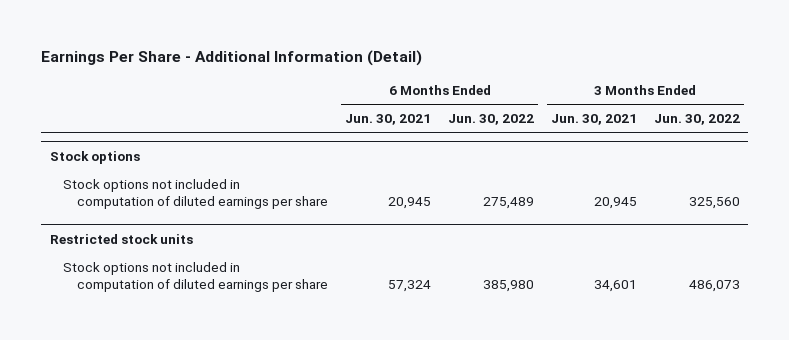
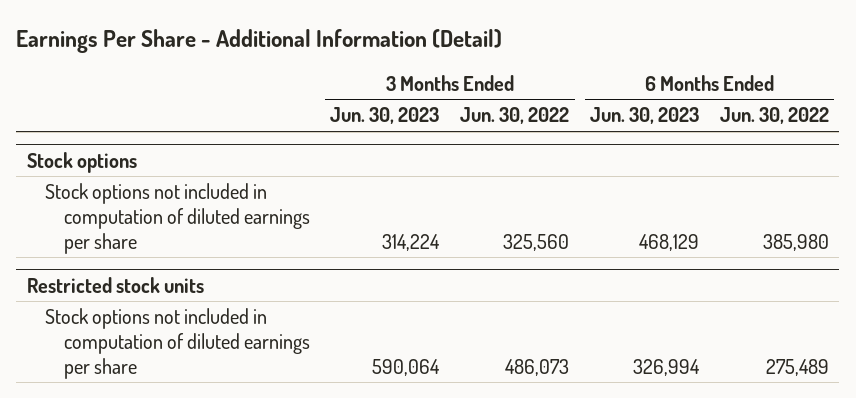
- | 6 Months Ended Jun. 30, 2021 | 6 Months Ended Jun. 30, 2022 | 3 Months Ended Jun. 30, 2021 | 3 Months Ended Jun. 30, 2022
+ | 3 Months Ended Jun. 30, 2023 | 3 Months Ended Jun. 30, 2022 | 6 Months Ended Jun. 30, 2023 | 6 Months Ended Jun. 30, 2022
@ Stock options
- Stock options not included in computation of diluted earnings per share | 20,945 | 275,489 | 20,945 | 325,560
+ Stock options not included in computation of diluted earnings per share | 314,224 | 325,560 | 468,129 | 385,980
@ Restricted stock units
- Stock options not included in computation of diluted earnings per share | 57,324 | 385,980 | 34,601 | 486,073
+ Stock options not included in computation of diluted earnings per share | 590,064 | 486,073 | 326,994 | 275,489

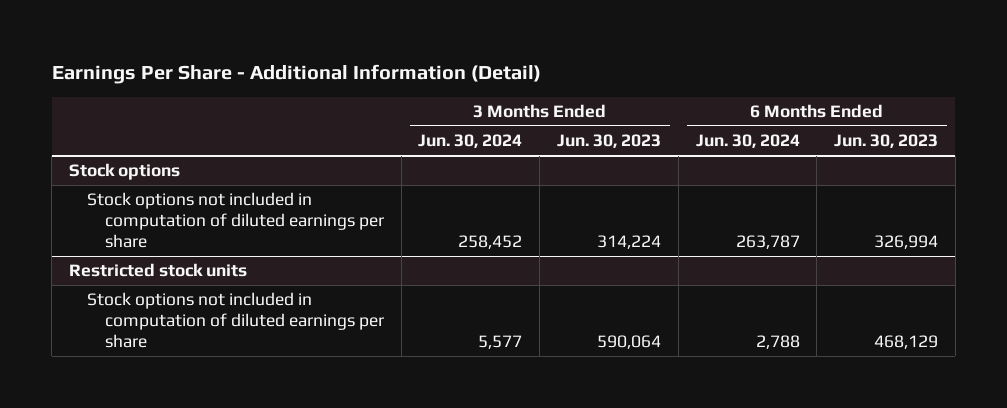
- | 3 Months Ended Jun. 30, 2023 | 3 Months Ended Jun. 30, 2022 | 6 Months Ended Jun. 30, 2023 | 6 Months Ended Jun. 30, 2022
+ | 3 Months Ended Jun. 30, 2024 | 3 Months Ended Jun. 30, 2023 | 6 Months Ended Jun. 30, 2024 | 6 Months Ended Jun. 30, 2023
@ Stock options
- Stock options not included in computation of diluted earnings per share | 314,224 | 325,560 | 468,129 | 385,980
+ Stock options not included in computation of diluted earnings per share | 258,452 | 314,224 | 263,787 | 326,994
@ Restricted stock units
- Stock options not included in computation of diluted earnings per share | 590,064 | 486,073 | 326,994 | 275,489
+ Stock options not included in computation of diluted earnings per share | 5,577 | 590,064 | 2,788 | 468,129

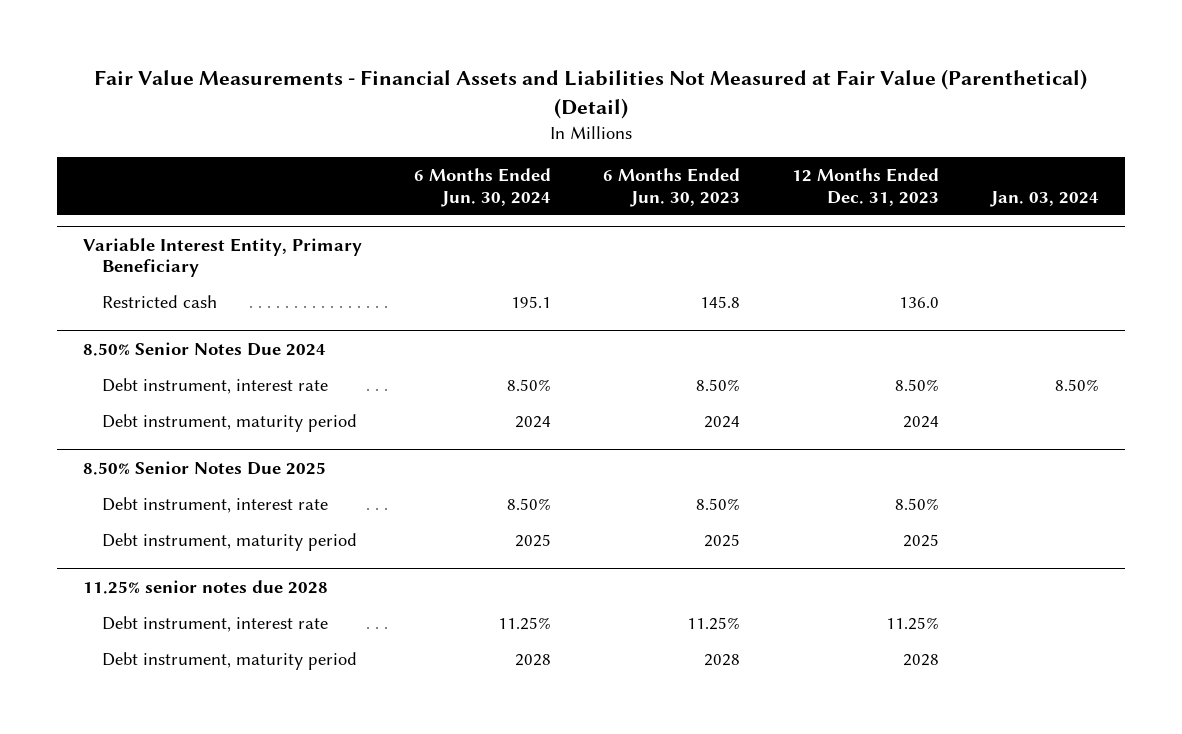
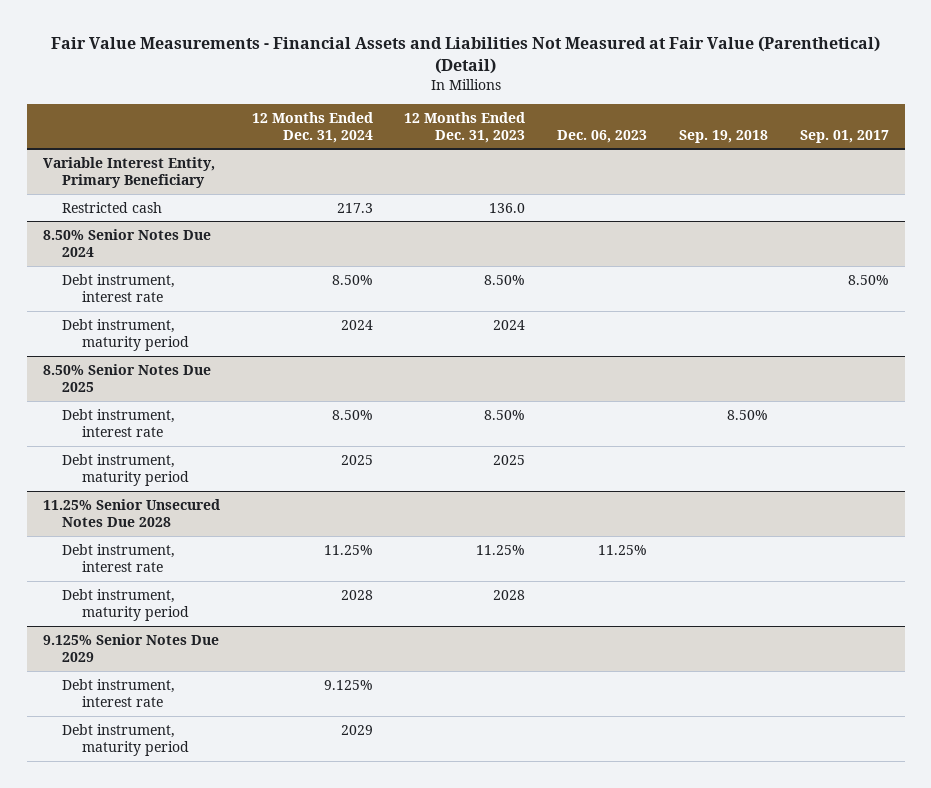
- | 6 Months Ended Jun. 30, 2024 | 6 Months Ended Jun. 30, 2023 | 12 Months Ended Dec. 31, 2023 | Jan. 03, 2024
+ | 12 Months Ended Dec. 31, 2024 | 12 Months Ended Dec. 31, 2023 | Dec. 06, 2023 | Sep. 19, 2018 | Sep. 01, 2017
- 11.25% senior notes due 2028
+ 11.25% Senior Unsecured Notes Due 2028
+ 9.125% Senior Notes Due 2029
+ Debt instrument, interest rate | 9.125% | | | |
+ Debt instrument, maturity period | 2029 | | | |

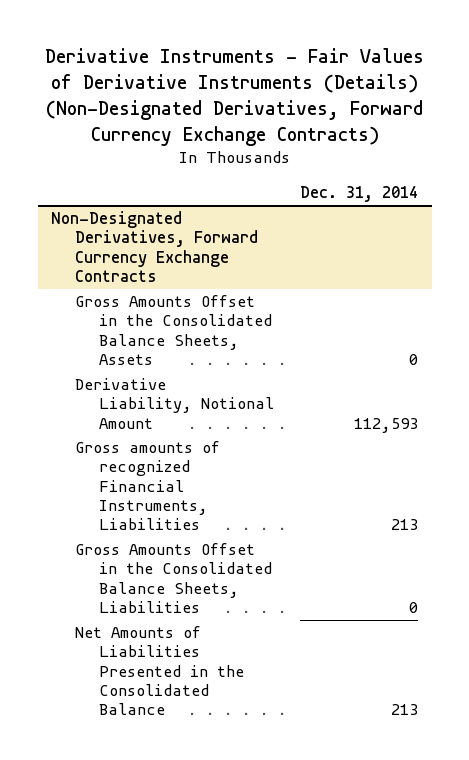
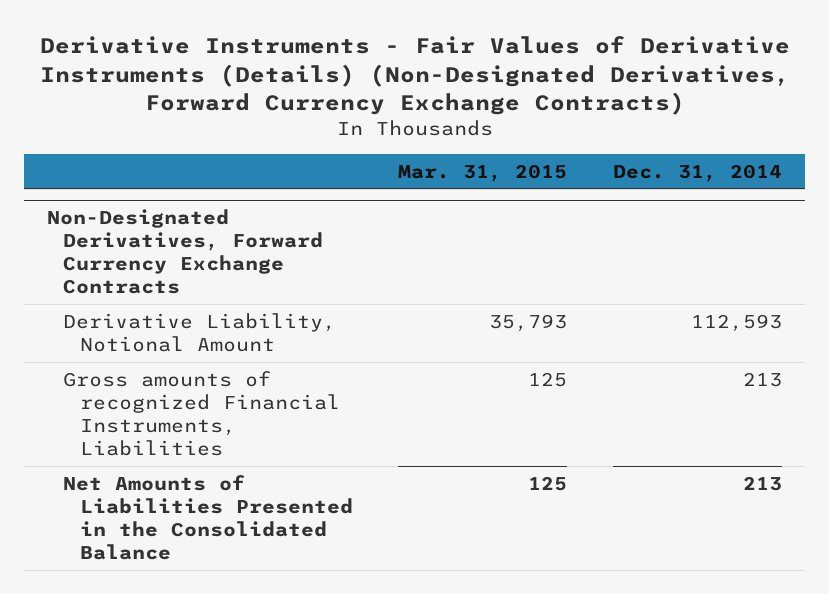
- | Dec. 31, 2014
+ | Mar. 31, 2015 | Dec. 31, 2014
@ Non-Designated Derivatives, Forward Currency Exchange Contracts
- Gross Amounts Offset in the Consolidated Balance Sheets, Assets | 0
- Gross Amounts Offset in the Consolidated Balance Sheets, Liabilities | 0

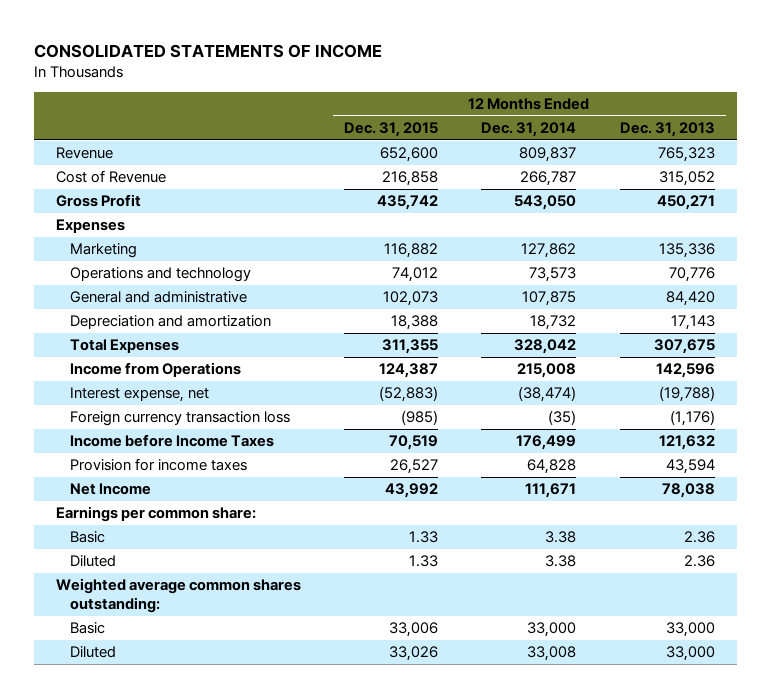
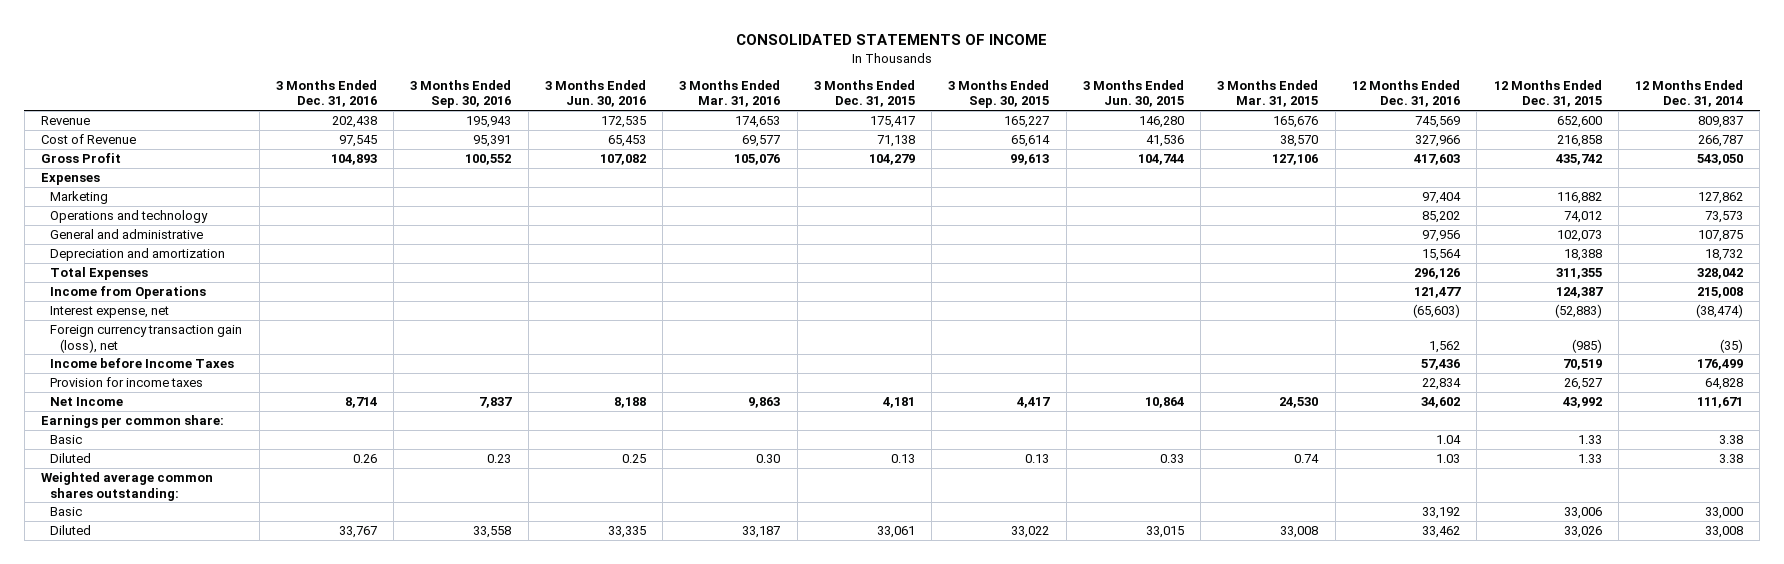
- | 12 Months Ended Dec. 31, 2015 | 12 Months Ended Dec. 31, 2014 | 12 Months Ended Dec. 31, 2013
+ | 3 Months Ended Dec. 31, 2016 | 3 Months Ended Sep. 30, 2016 | 3 Months Ended Jun. 30, 2016 | 3 Months Ended Mar. 31, 2016 | 3 Months Ended Dec. 31, 2015 | 3 Months Ended Sep. 30, 2015 | 3 Months Ended Jun. 30, 2015 | 3 Months Ended Mar. 31, 2015 | 12 Months Ended Dec. 31, 2016 | 12 Months Ended Dec. 31, 2015 | 12 Months Ended Dec. 31, 2014
- Foreign currency transaction loss | (985) | (35) | (1,176)
+ Foreign currency transaction gain (loss), net | | | | | | | | | 1,562 | (985) | (35)

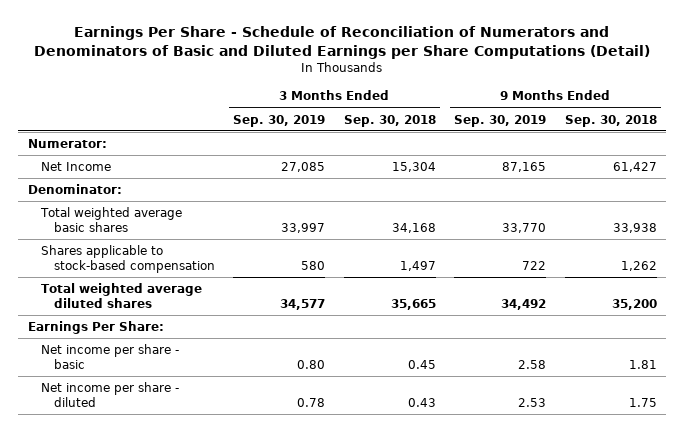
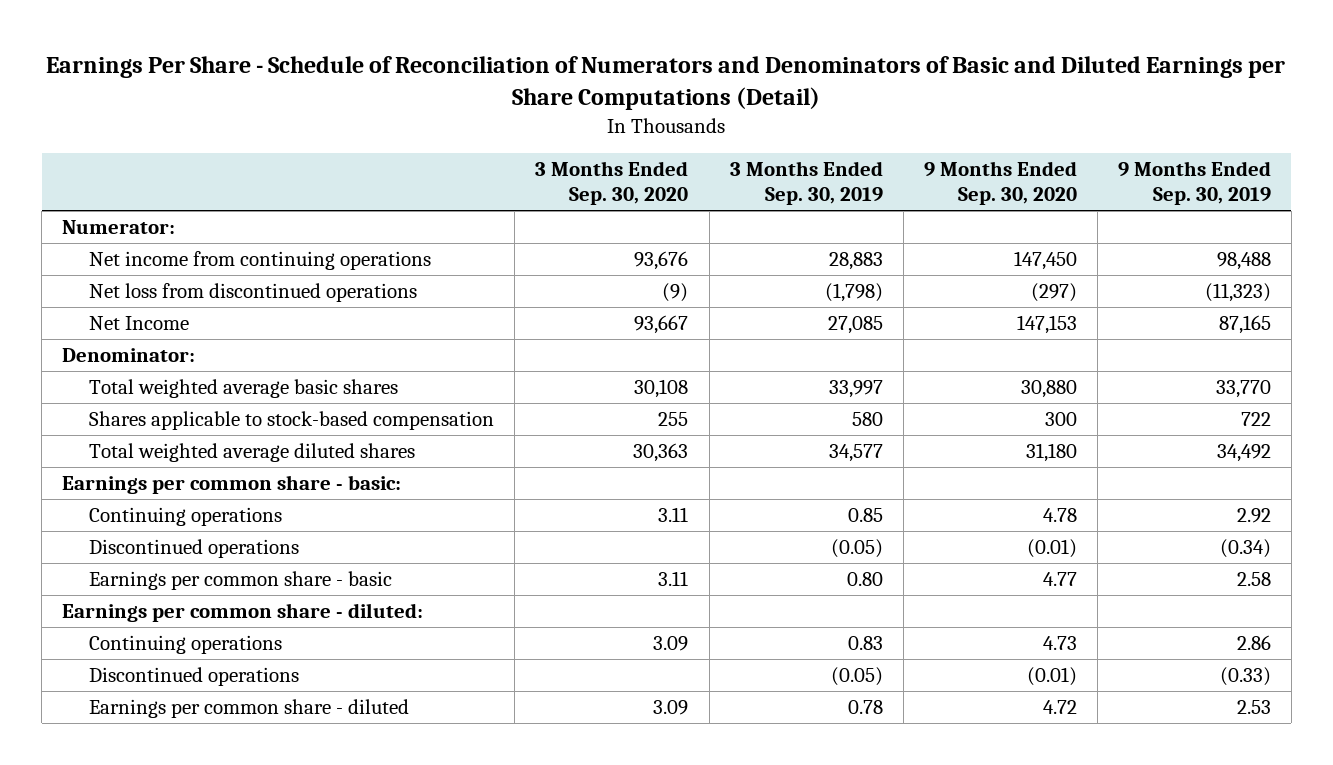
- | 3 Months Ended Sep. 30, 2019 | 3 Months Ended Sep. 30, 2018 | 9 Months Ended Sep. 30, 2019 | 9 Months Ended Sep. 30, 2018
+ | 3 Months Ended Sep. 30, 2020 | 3 Months Ended Sep. 30, 2019 | 9 Months Ended Sep. 30, 2020 | 9 Months Ended Sep. 30, 2019
+ Net income from continuing operations | 93,676 | 28,883 | 147,450 | 98,488
+ Net loss from discontinued operations | (9) | (1,798) | (297) | (11,323)
- Earnings Per Share:
- Net income per share - basic | 0.80 | 0.45 | 2.58 | 1.81
- Net income per share - diluted | 0.78 | 0.43 | 2.53 | 1.75
+ Earnings per common share - basic:
+ Continuing operations | 3.11 | 0.85 | 4.78 | 2.92
+ Discontinued operations | | (0.05) | (0.01) | (0.34)
+ Earnings per common share - basic | 3.11 | 0.80 | 4.77 | 2.58
+ Earnings per common share - diluted:
+ Continuing operations | 3.09 | 0.83 | 4.73 | 2.86
+ Discontinued operations | | (0.05) | (0.01) | (0.33)
+ Earnings per common share - diluted | 3.09 | 0.78 | 4.72 | 2.53

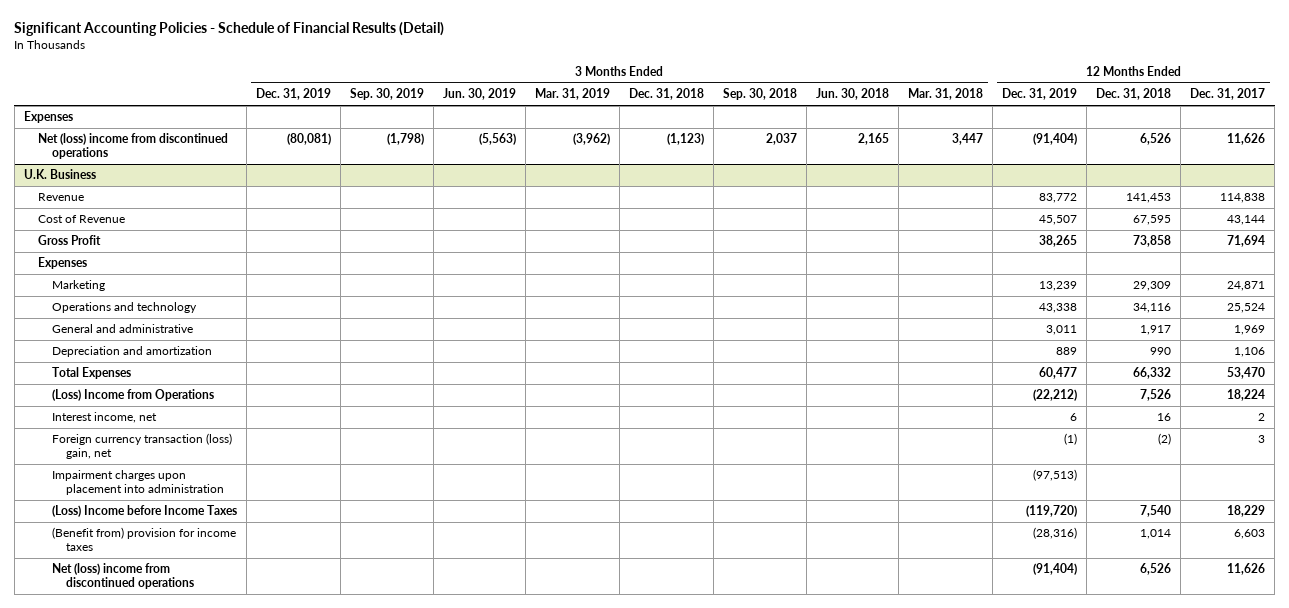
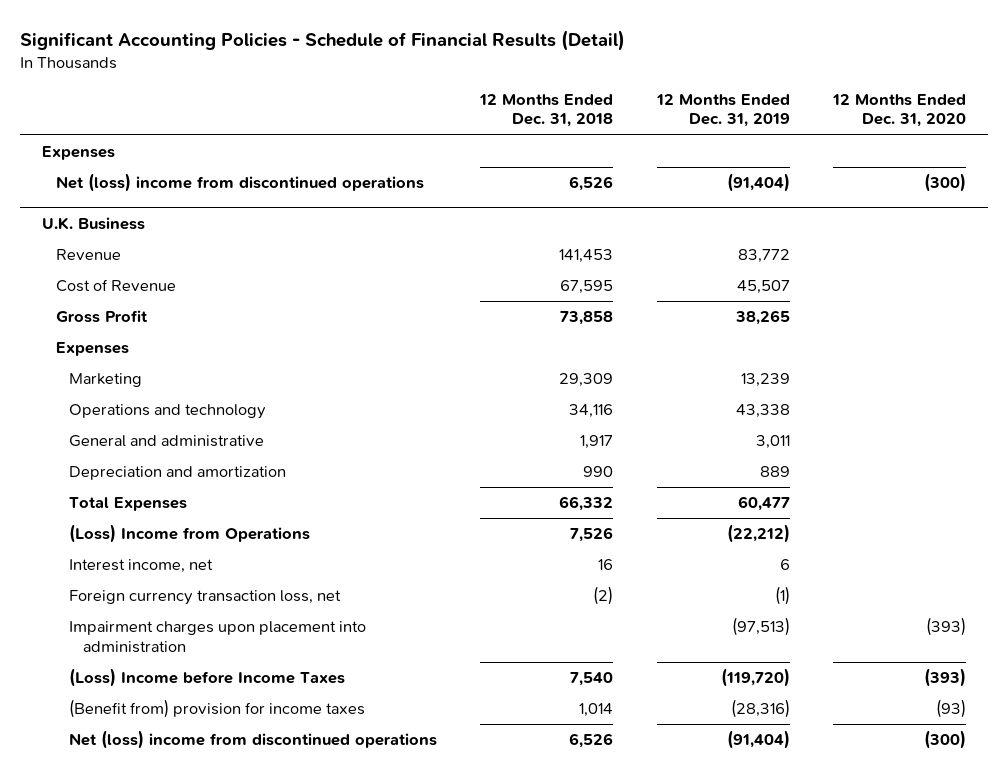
- | 3 Months Ended Dec. 31, 2019 | 3 Months Ended Sep. 30, 2019 | 3 Months Ended Jun. 30, 2019 | 3 Months Ended Mar. 31, 2019 | 3 Months Ended Dec. 31, 2018 | 3 Months Ended Sep. 30, 2018 | 3 Months Ended Jun. 30, 2018 | 3 Months Ended Mar. 31, 2018 | 12 Months Ended Dec. 31, 2019 | 12 Months Ended Dec. 31, 2018 | 12 Months Ended Dec. 31, 2017
+ | 12 Months Ended Dec. 31, 2018 | 12 Months Ended Dec. 31, 2019 | 12 Months Ended Dec. 31, 2020
@ U.K. Business
- Foreign currency transaction (loss) gain, net | | | | | | | | | (1) | (2) | 3
+ Foreign currency transaction loss, net | (2) | (1) |

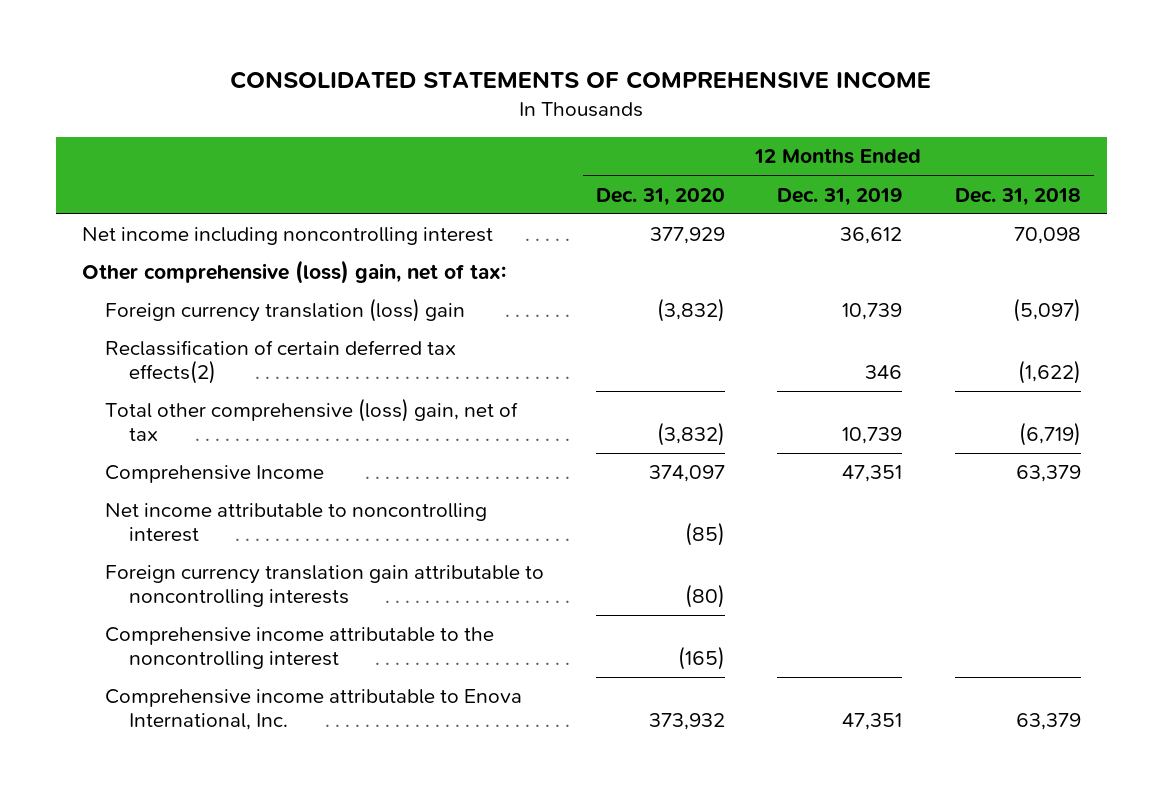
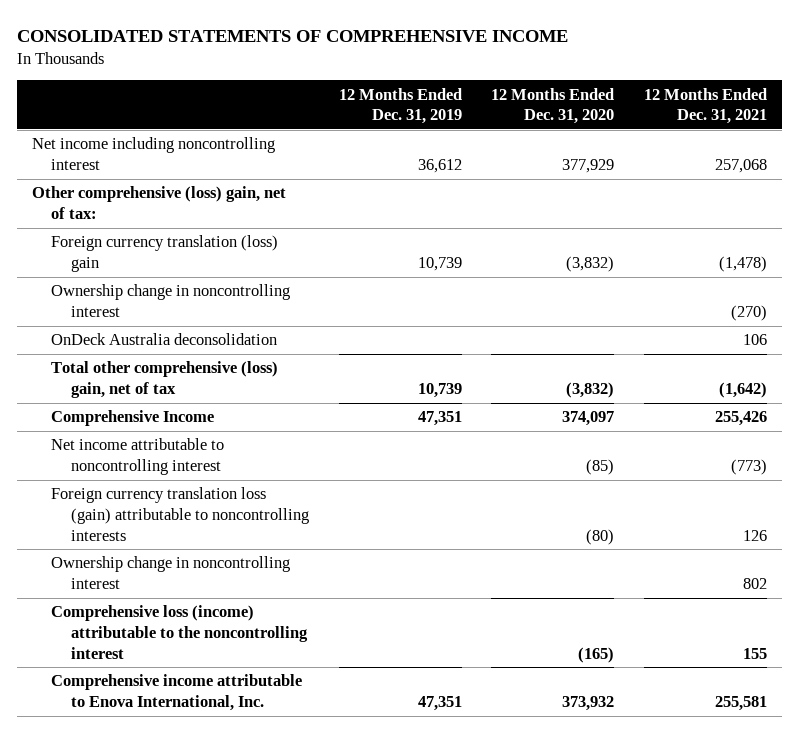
- | 12 Months Ended Dec. 31, 2020 | 12 Months Ended Dec. 31, 2019 | 12 Months Ended Dec. 31, 2018
+ | 12 Months Ended Dec. 31, 2019 | 12 Months Ended Dec. 31, 2020 | 12 Months Ended Dec. 31, 2021
- Reclassification of certain deferred tax effects(2) | | 346 | (1,622)
+ Ownership change in noncontrolling interest | | | (270)
+ OnDeck Australia deconsolidation | | | 106
- Foreign currency translation gain attributable to noncontrolling interests | (80) | |
- Comprehensive income attributable to the noncontrolling interest | (165) | |
+ Foreign currency translation loss (gain) attributable to noncontrolling interests | | (80) | 126
+ Ownership change in noncontrolling interest | | | 802
+ Comprehensive loss (income) attributable to the noncontrolling interest | | (165) | 155

